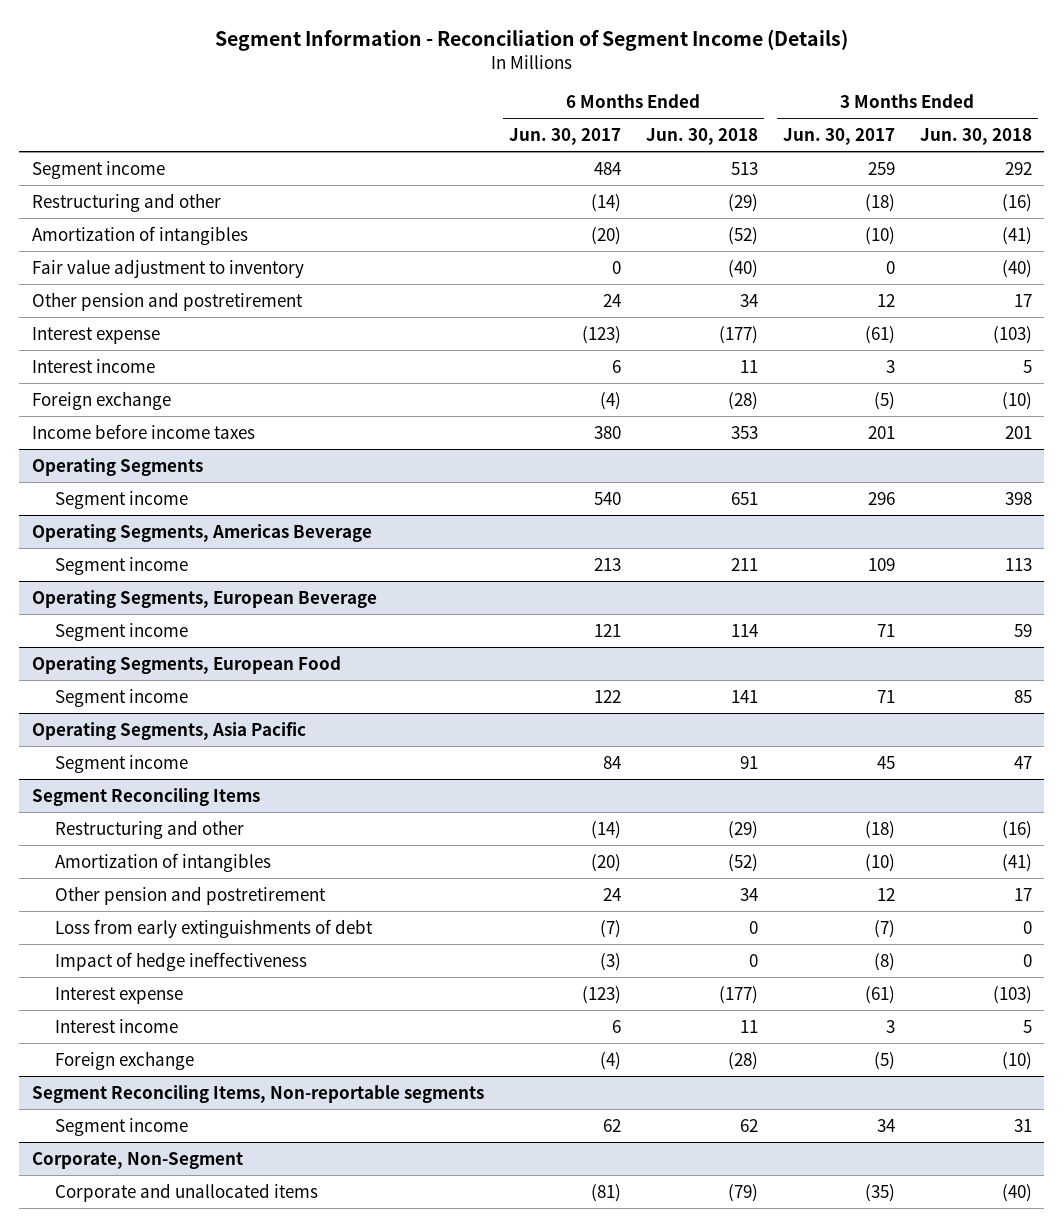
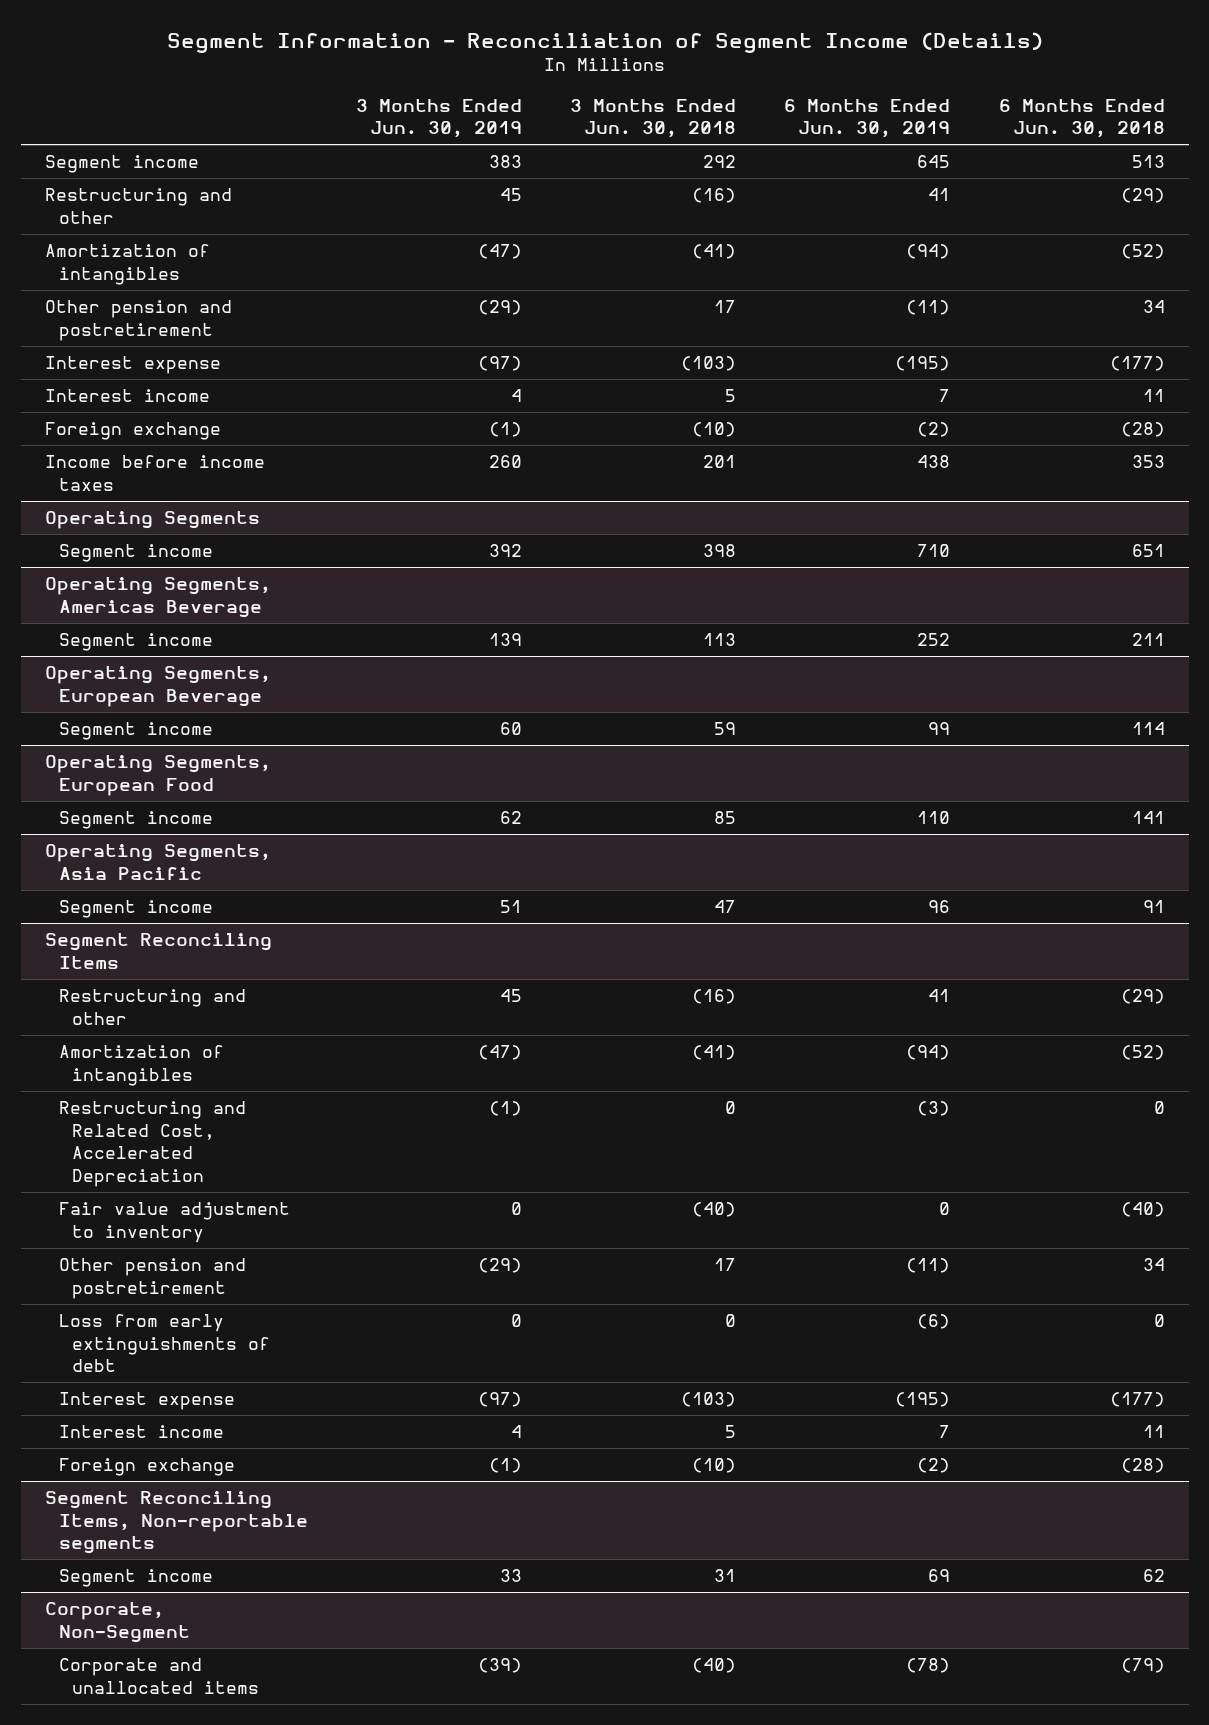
- | 6 Months Ended Jun. 30, 2017 | 6 Months Ended Jun. 30, 2018 | 3 Months Ended Jun. 30, 2017 | 3 Months Ended Jun. 30, 2018
+ | 3 Months Ended Jun. 30, 2019 | 3 Months Ended Jun. 30, 2018 | 6 Months Ended Jun. 30, 2019 | 6 Months Ended Jun. 30, 2018
- Fair value adjustment to inventory | 0 | (40) | 0 | (40)
@ Segment Reconciling Items
+ Restructuring and Related Cost, Accelerated Depreciation | (1) | 0 | (3) | 0
+ Fair value adjustment to inventory | 0 | (40) | 0 | (40)
- Impact of hedge ineffectiveness | (3) | 0 | (8) | 0

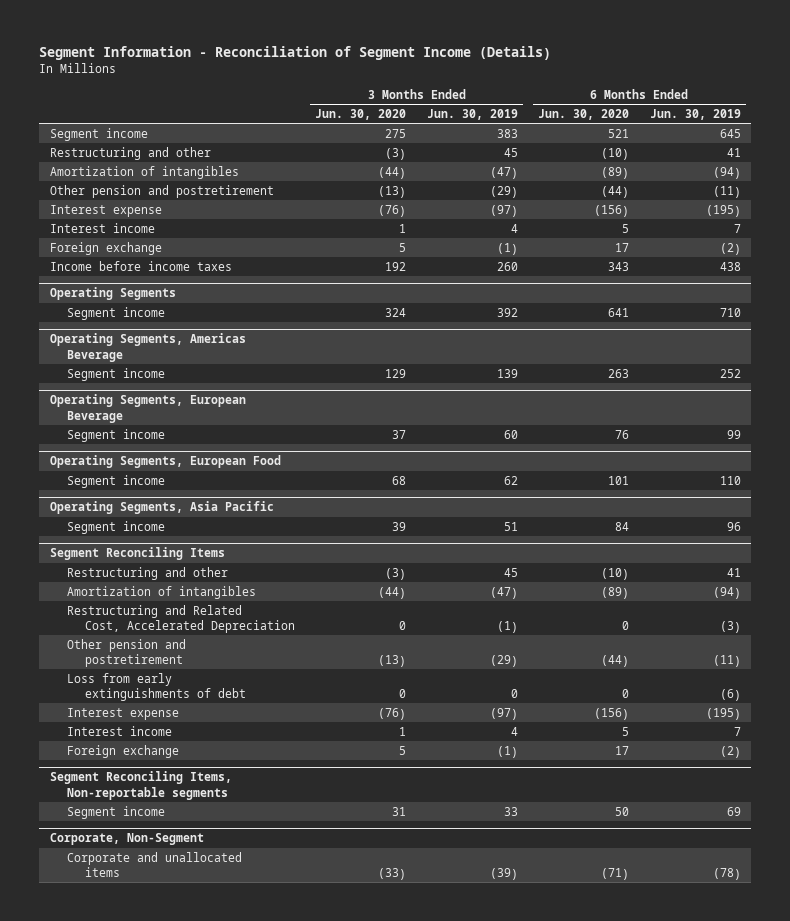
- | 3 Months Ended Jun. 30, 2019 | 3 Months Ended Jun. 30, 2018 | 6 Months Ended Jun. 30, 2019 | 6 Months Ended Jun. 30, 2018
+ | 3 Months Ended Jun. 30, 2020 | 3 Months Ended Jun. 30, 2019 | 6 Months Ended Jun. 30, 2020 | 6 Months Ended Jun. 30, 2019
@ Segment Reconciling Items
- Fair value adjustment to inventory | 0 | (40) | 0 | (40)

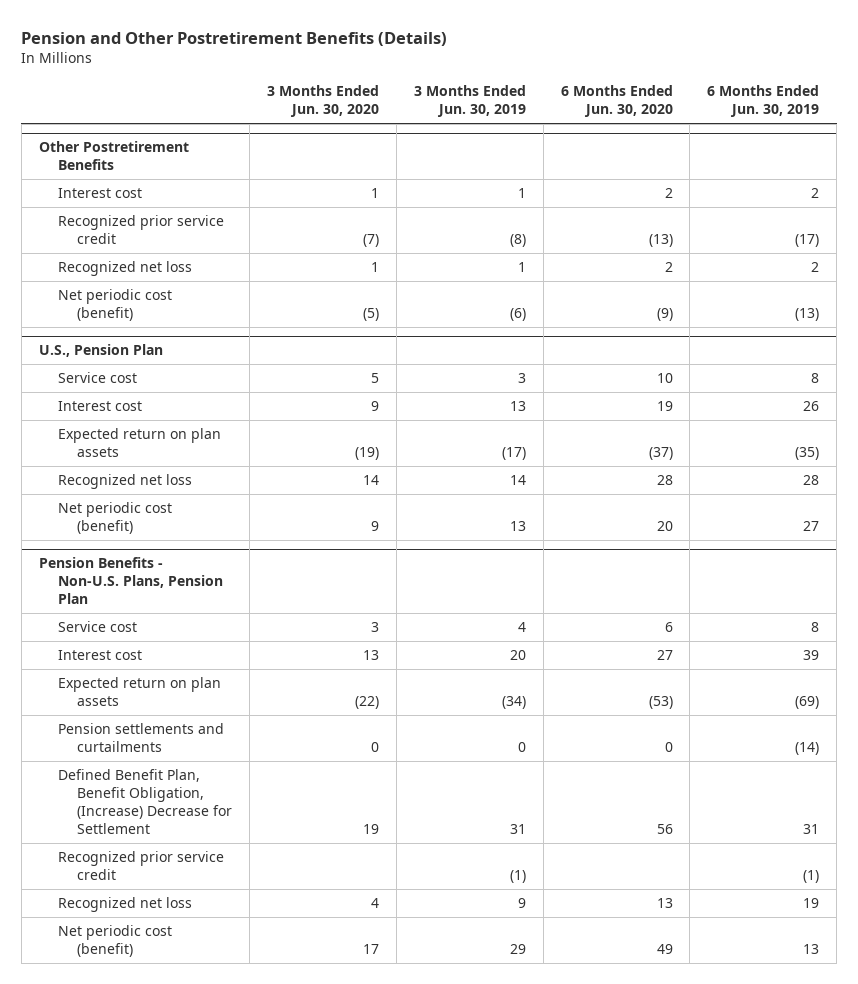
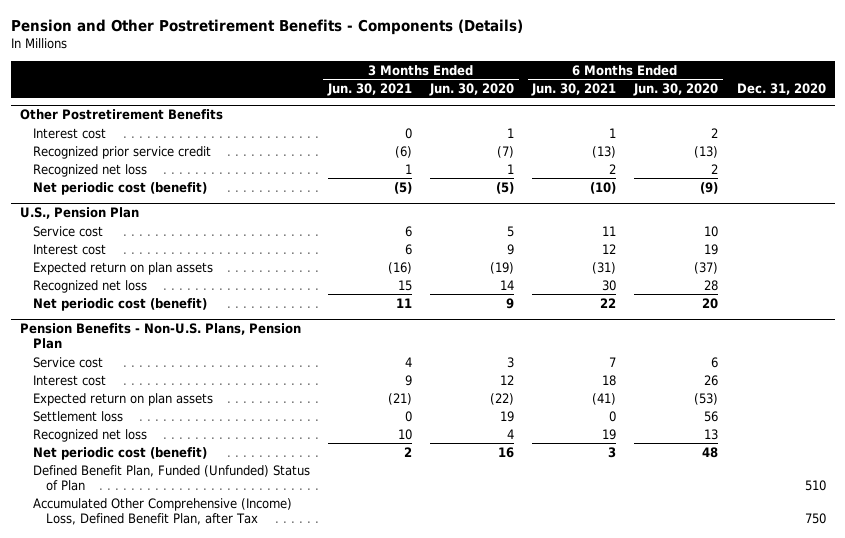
- Pension and Other Postretirement Benefits (Details)
+ Pension and Other Postretirement Benefits - Components (Details)
- | 3 Months Ended Jun. 30, 2020 | 3 Months Ended Jun. 30, 2019 | 6 Months Ended Jun. 30, 2020 | 6 Months Ended Jun. 30, 2019
+ | 3 Months Ended Jun. 30, 2021 | 3 Months Ended Jun. 30, 2020 | 6 Months Ended Jun. 30, 2021 | 6 Months Ended Jun. 30, 2020 | Dec. 31, 2020
@ Pension Benefits - Non-U.S. Plans, Pension Plan
- Interest cost | 13 | 20 | 27 | 39
+ Interest cost | 9 | 12 | 18 | 26 |
- Pension settlements and curtailments | 0 | 0 | 0 | (14)
- Defined Benefit Plan, Benefit Obligation, (Increase) Decrease for Settlement | 19 | 31 | 56 | 31
- Recognized prior service credit | | (1) | | (1)
+ Settlement loss | 0 | 19 | 0 | 56 |
- Net periodic cost (benefit) | 17 | 29 | 49 | 13
+ Net periodic cost (benefit) | 2 | 16 | 3 | 48 |
+ Defined Benefit Plan, Funded (Unfunded) Status of Plan | | | | | 510
+ Accumulated Other Comprehensive (Income) Loss, Defined Benefit Plan, after Tax | | | | | 750

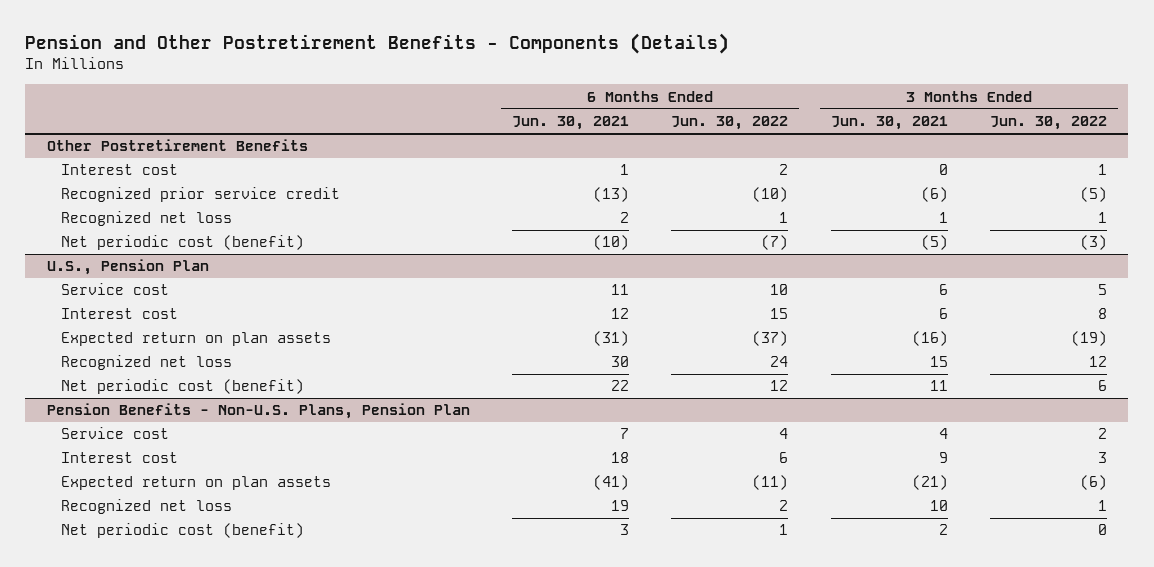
- | 3 Months Ended Jun. 30, 2021 | 3 Months Ended Jun. 30, 2020 | 6 Months Ended Jun. 30, 2021 | 6 Months Ended Jun. 30, 2020 | Dec. 31, 2020
+ | 6 Months Ended Jun. 30, 2021 | 6 Months Ended Jun. 30, 2022 | 3 Months Ended Jun. 30, 2021 | 3 Months Ended Jun. 30, 2022
@ Pension Benefits - Non-U.S. Plans, Pension Plan
- Settlement loss | 0 | 19 | 0 | 56 |
- Defined Benefit Plan, Funded (Unfunded) Status of Plan | | | | | 510
- Accumulated Other Comprehensive (Income) Loss, Defined Benefit Plan, after Tax | | | | | 750

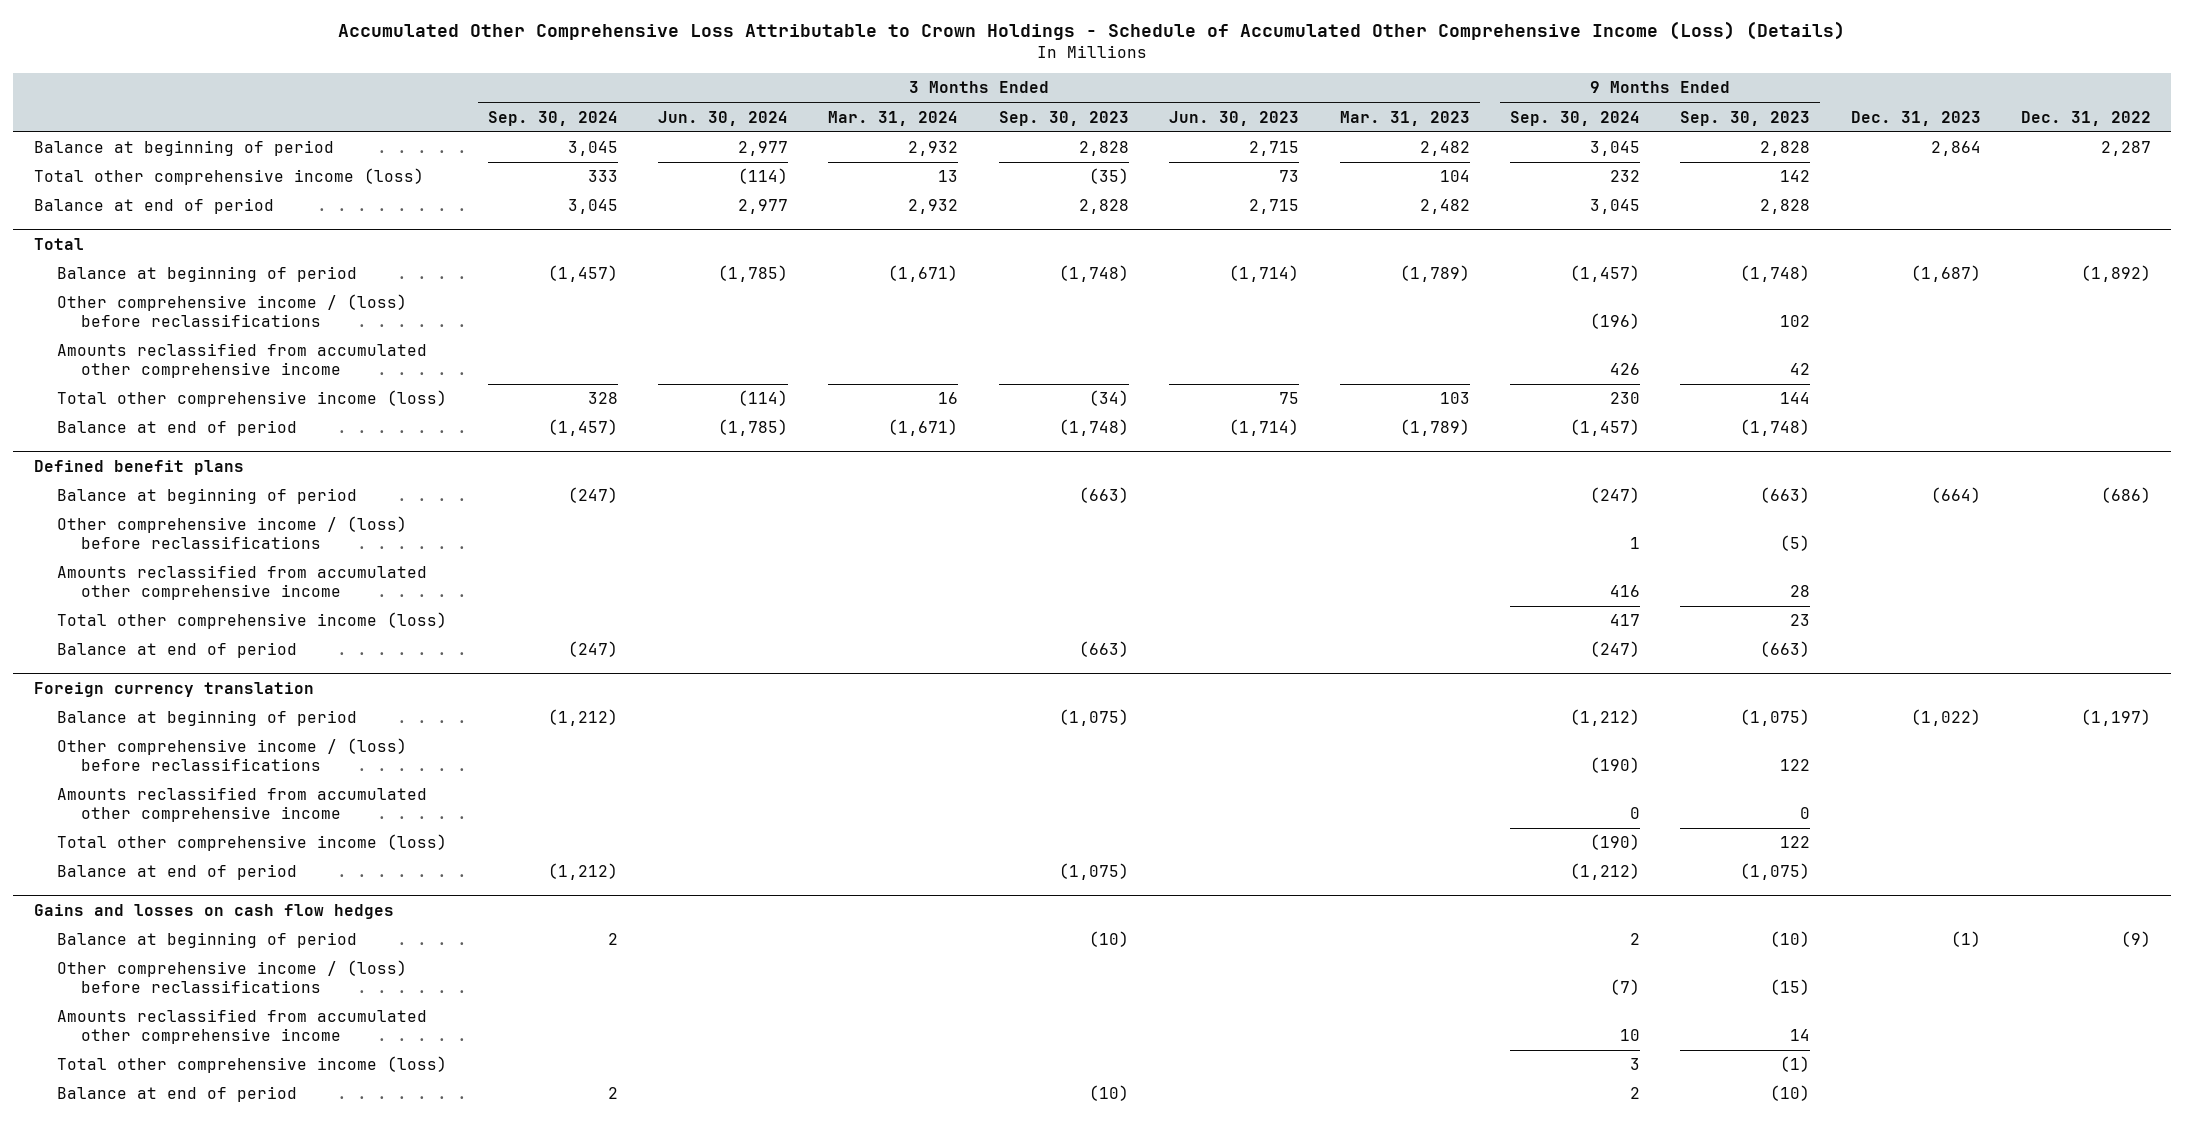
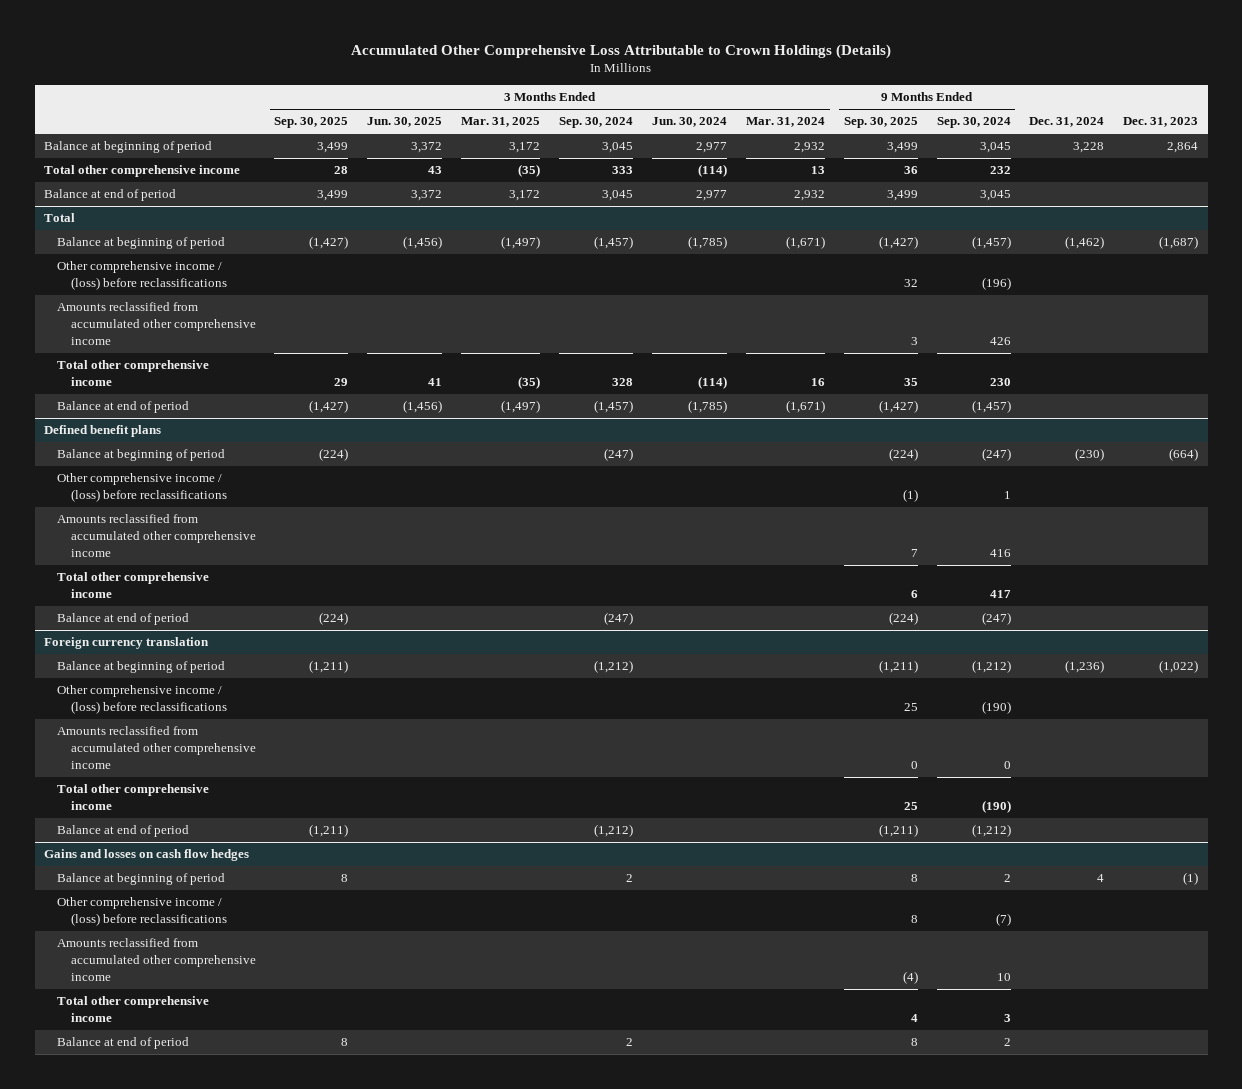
- Accumulated Other Comprehensive Loss Attributable to Crown Holdings - Schedule of Accumulated Other Comprehensive Income (Loss) (Details)
+ Accumulated Other Comprehensive Loss Attributable to Crown Holdings (Details)
- | 3 Months Ended Sep. 30, 2024 | 3 Months Ended Jun. 30, 2024 | 3 Months Ended Mar. 31, 2024 | 3 Months Ended Sep. 30, 2023 | 3 Months Ended Jun. 30, 2023 | 3 Months Ended Mar. 31, 2023 | 9 Months Ended Sep. 30, 2024 | 9 Months Ended Sep. 30, 2023 | Dec. 31, 2023 | Dec. 31, 2022
+ | 3 Months Ended Sep. 30, 2025 | 3 Months Ended Jun. 30, 2025 | 3 Months Ended Mar. 31, 2025 | 3 Months Ended Sep. 30, 2024 | 3 Months Ended Jun. 30, 2024 | 3 Months Ended Mar. 31, 2024 | 9 Months Ended Sep. 30, 2025 | 9 Months Ended Sep. 30, 2024 | Dec. 31, 2024 | Dec. 31, 2023
- Total other comprehensive income (loss) | 333 | (114) | 13 | (35) | 73 | 104 | 232 | 142 | |
+ Total other comprehensive income | 28 | 43 | (35) | 333 | (114) | 13 | 36 | 232 | |
@ Total
- Total other comprehensive income (loss) | 328 | (114) | 16 | (34) | 75 | 103 | 230 | 144 | |
+ Total other comprehensive income | 29 | 41 | (35) | 328 | (114) | 16 | 35 | 230 | |
@ Defined benefit plans
- Total other comprehensive income (loss) | | | | | | | 417 | 23 | |
+ Total other comprehensive income | | | | | | | 6 | 417 | |
@ Foreign currency translation
- Total other comprehensive income (loss) | | | | | | | (190) | 122 | |
+ Total other comprehensive income | | | | | | | 25 | (190) | |
@ Gains and losses on cash flow hedges
- Total other comprehensive income (loss) | | | | | | | 3 | (1) | |
+ Total other comprehensive income | | | | | | | 4 | 3 | |

